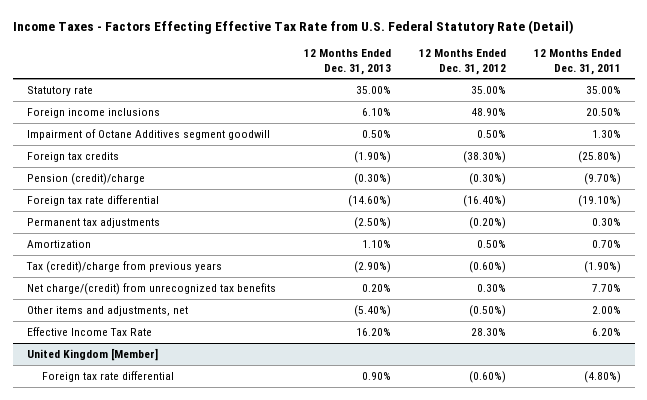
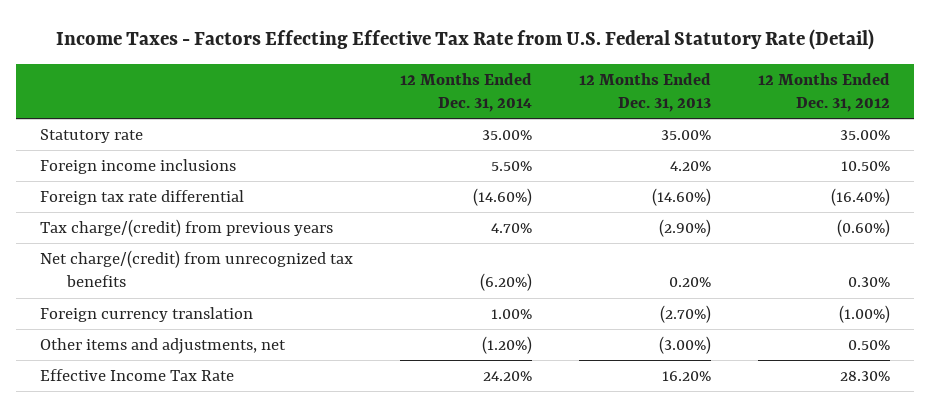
- | 12 Months Ended Dec. 31, 2013 | 12 Months Ended Dec. 31, 2012 | 12 Months Ended Dec. 31, 2011
+ | 12 Months Ended Dec. 31, 2014 | 12 Months Ended Dec. 31, 2013 | 12 Months Ended Dec. 31, 2012
- Foreign income inclusions | 6.10% | 48.90% | 20.50%
- Impairment of Octane Additives segment goodwill | 0.50% | 0.50% | 1.30%
- Foreign tax credits | (1.90%) | (38.30%) | (25.80%)
- Pension (credit)/charge | (0.30%) | (0.30%) | (9.70%)
+ Foreign income inclusions | 5.50% | 4.20% | 10.50%
- Permanent tax adjustments | (2.50%) | (0.20%) | 0.30%
- Amortization | 1.10% | 0.50% | 0.70%
- Tax (credit)/charge from previous years | (2.90%) | (0.60%) | (1.90%)
+ Tax charge/(credit) from previous years | 4.70% | (2.90%) | (0.60%)
- Other items and adjustments, net | (5.40%) | (0.50%) | 2.00%
+ Foreign currency translation | 1.00% | (2.70%) | (1.00%)
+ Other items and adjustments, net | (1.20%) | (3.00%) | 0.50%
- United Kingdom [Member]
- Foreign tax rate differential | 0.90% | (0.60%) | (4.80%)

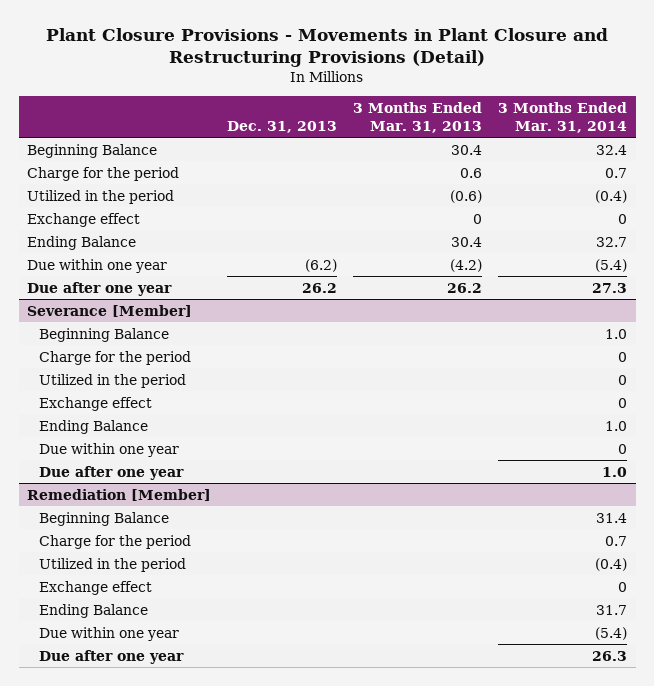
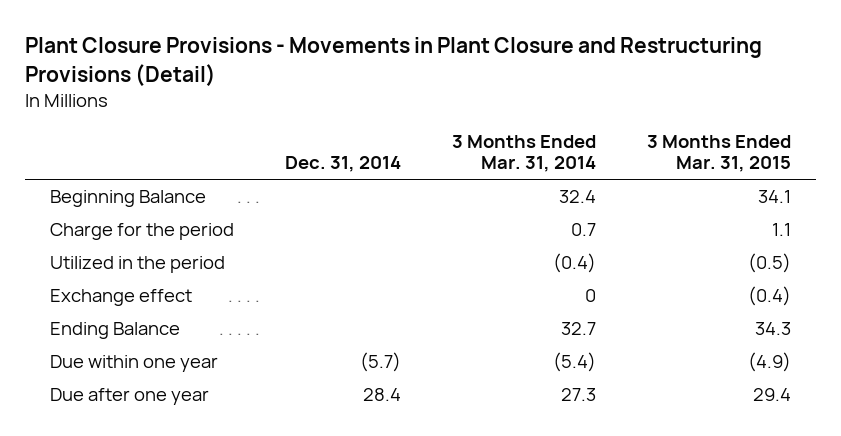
- | Dec. 31, 2013 | 3 Months Ended Mar. 31, 2013 | 3 Months Ended Mar. 31, 2014
+ | Dec. 31, 2014 | 3 Months Ended Mar. 31, 2014 | 3 Months Ended Mar. 31, 2015
- Severance [Member]
- Beginning Balance | | | 1.0
- Charge for the period | | | 0
- Utilized in the period | | | 0
- Exchange effect | | | 0
- Ending Balance | | | 1.0
- Due within one year | | | 0
- Due after one year | | | 1.0
- Remediation [Member]
- Beginning Balance | | | 31.4
- Charge for the period | | | 0.7
- Utilized in the period | | | (0.4)
- Exchange effect | | | 0
- Ending Balance | | | 31.7
- Due within one year | | | (5.4)
- Due after one year | | | 26.3

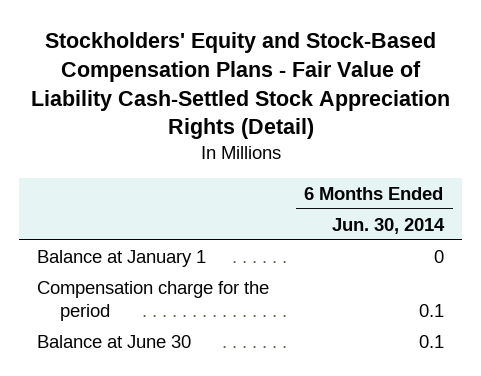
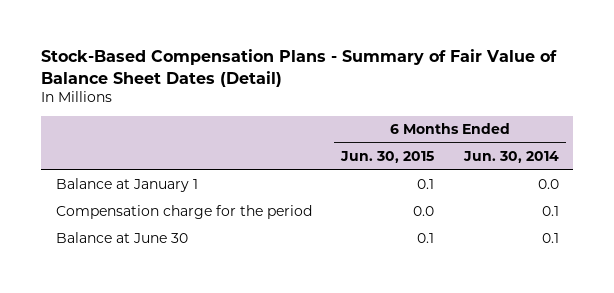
- Stockholders' Equity and Stock-Based Compensation Plans - Fair Value of Liability Cash-Settled Stock Appreciation Rights (Detail)
+ Stock-Based Compensation Plans - Summary of Fair Value of Balance Sheet Dates (Detail)
- | 6 Months Ended Jun. 30, 2014
+ | 6 Months Ended Jun. 30, 2015 | 6 Months Ended Jun. 30, 2014
- Balance at January 1 | 0
+ Balance at January 1 | 0.1 | 0.0

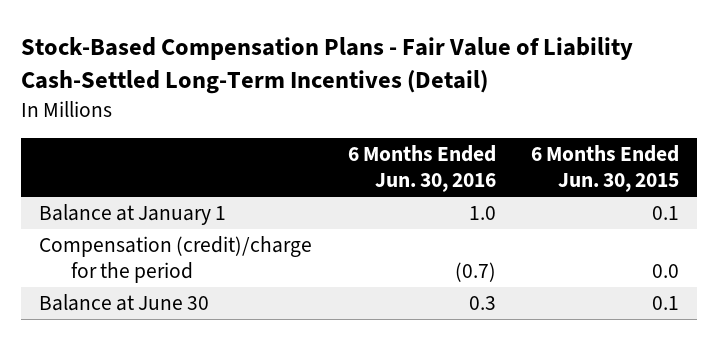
- Stock-Based Compensation Plans - Summary of Fair Value of Balance Sheet Dates (Detail)
+ Stock-Based Compensation Plans - Fair Value of Liability Cash-Settled Long-Term Incentives (Detail)
- | 6 Months Ended Jun. 30, 2015 | 6 Months Ended Jun. 30, 2014
+ | 6 Months Ended Jun. 30, 2016 | 6 Months Ended Jun. 30, 2015
- Compensation charge for the period | 0.0 | 0.1
+ Compensation (credit)/charge for the period | (0.7) | 0.0

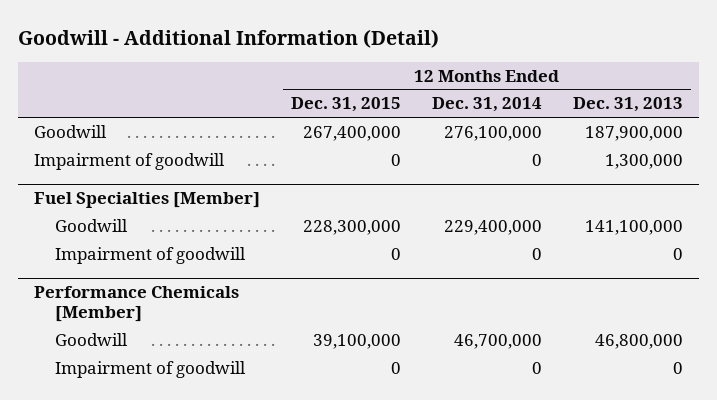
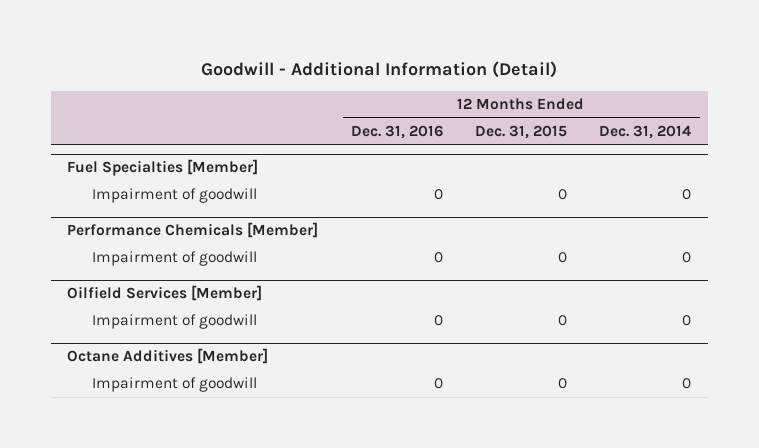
- | 12 Months Ended Dec. 31, 2015 | 12 Months Ended Dec. 31, 2014 | 12 Months Ended Dec. 31, 2013
+ | 12 Months Ended Dec. 31, 2016 | 12 Months Ended Dec. 31, 2015 | 12 Months Ended Dec. 31, 2014
- Goodwill | 267,400,000 | 276,100,000 | 187,900,000
- Impairment of goodwill | 0 | 0 | 1,300,000
@ Fuel Specialties [Member]
- Goodwill | 228,300,000 | 229,400,000 | 141,100,000
@ Performance Chemicals [Member]
- Goodwill | 39,100,000 | 46,700,000 | 46,800,000
+ Oilfield Services [Member]
+ Impairment of goodwill | 0 | 0 | 0
+ Octane Additives [Member]
+ Impairment of goodwill | 0 | 0 | 0

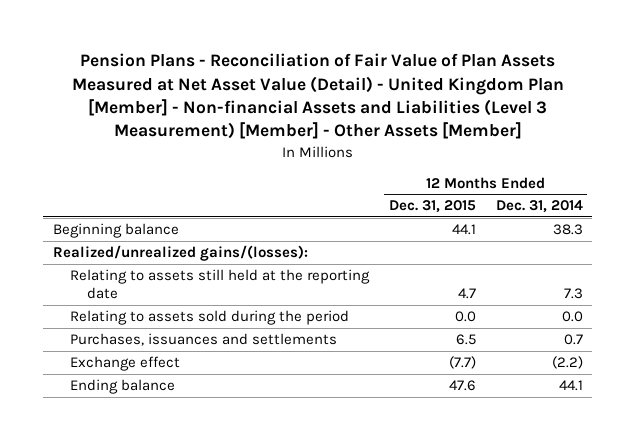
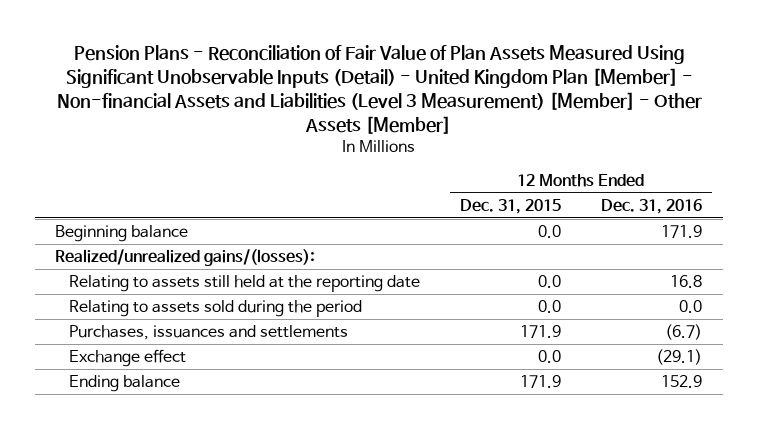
- Pension Plans - Reconciliation of Fair Value of Plan Assets Measured at Net Asset Value (Detail) - United Kingdom Plan [Member] - Non-financial Assets and Liabilities (Level 3 Measurement) [Member] - Other Assets [Member]
+ Pension Plans - Reconciliation of Fair Value of Plan Assets Measured Using Significant Unobservable Inputs (Detail) - United Kingdom Plan [Member] - Non-financial Assets and Liabilities (Level 3 Measurement) [Member] - Other Assets [Member]
- | 12 Months Ended Dec. 31, 2015 | 12 Months Ended Dec. 31, 2014
+ | 12 Months Ended Dec. 31, 2015 | 12 Months Ended Dec. 31, 2016
- Beginning balance | 44.1 | 38.3
+ Beginning balance | 0.0 | 171.9
- Relating to assets still held at the reporting date | 4.7 | 7.3
+ Relating to assets still held at the reporting date | 0.0 | 16.8
- Purchases, issuances and settlements | 6.5 | 0.7
- Exchange effect | (7.7) | (2.2)
- Ending balance | 47.6 | 44.1
+ Purchases, issuances and settlements | 171.9 | (6.7)
+ Exchange effect | 0.0 | (29.1)
+ Ending balance | 171.9 | 152.9

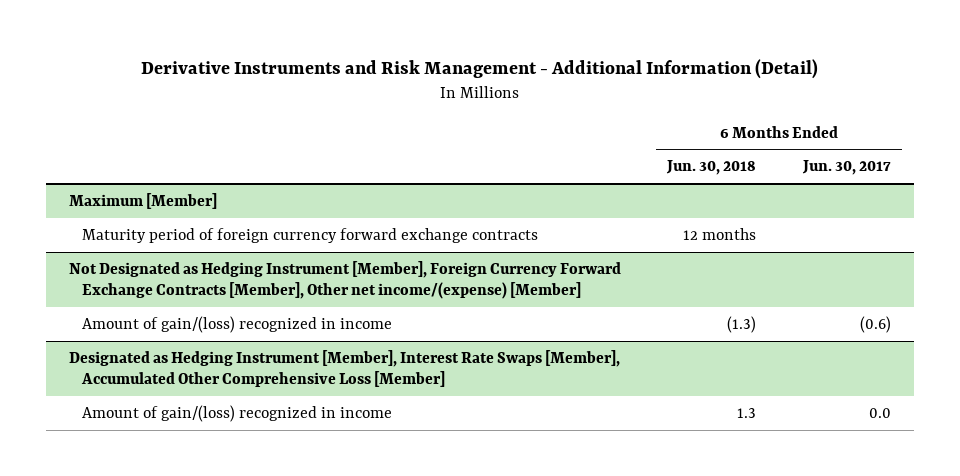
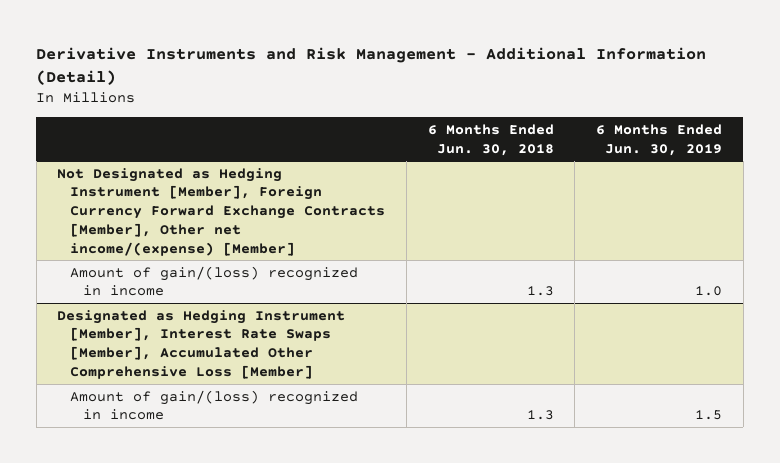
- | 6 Months Ended Jun. 30, 2018 | 6 Months Ended Jun. 30, 2017
+ | 6 Months Ended Jun. 30, 2018 | 6 Months Ended Jun. 30, 2019
- Maximum [Member]
- Maturity period of foreign currency forward exchange contracts | 12 months |
@ Not Designated as Hedging Instrument [Member], Foreign Currency Forward Exchange Contracts [Member], Other net income/(expense) [Member]
- Amount of gain/(loss) recognized in income | (1.3) | (0.6)
+ Amount of gain/(loss) recognized in income | 1.3 | 1.0

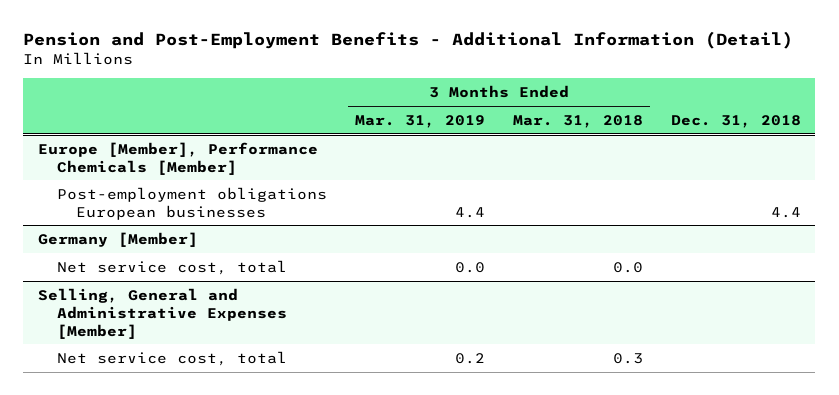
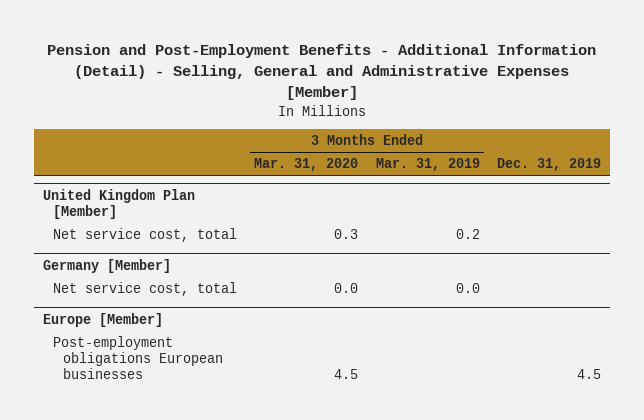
- Pension and Post-Employment Benefits - Additional Information (Detail)
+ Pension and Post-Employment Benefits - Additional Information (Detail) - Selling, General and Administrative Expenses [Member]
- | 3 Months Ended Mar. 31, 2019 | 3 Months Ended Mar. 31, 2018 | Dec. 31, 2018
+ | 3 Months Ended Mar. 31, 2020 | 3 Months Ended Mar. 31, 2019 | Dec. 31, 2019
- Europe [Member], Performance Chemicals [Member]
- Post-employment obligations European businesses | 4.4 | | 4.4
+ United Kingdom Plan [Member]
+ Net service cost, total | 0.3 | 0.2 |
- Selling, General and Administrative Expenses [Member]
- Net service cost, total | 0.2 | 0.3 |
+ Europe [Member]
+ Post-employment obligations European businesses | 4.5 | | 4.5

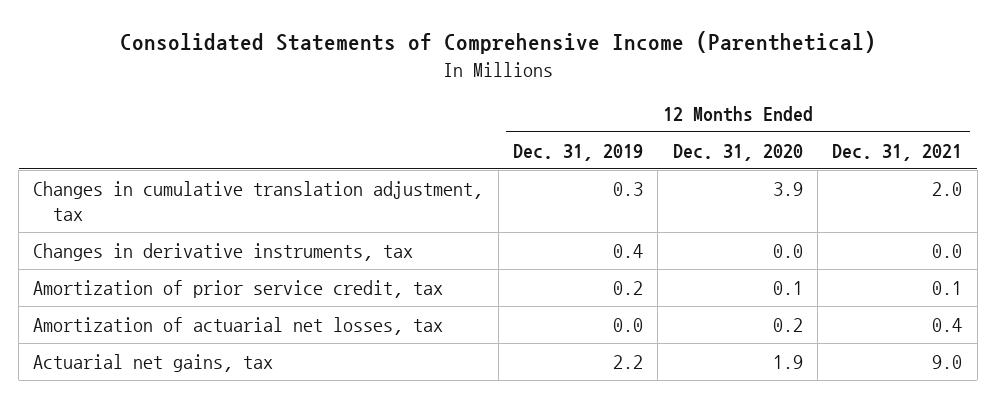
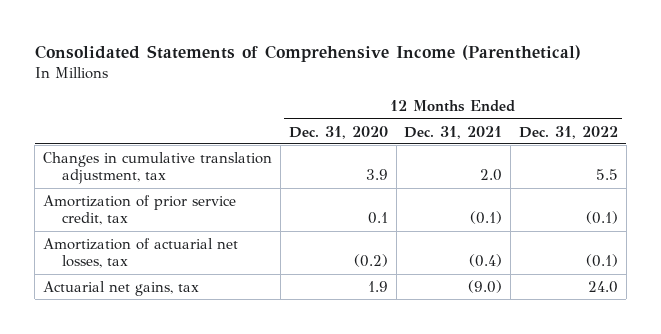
- | 12 Months Ended Dec. 31, 2019 | 12 Months Ended Dec. 31, 2020 | 12 Months Ended Dec. 31, 2021
+ | 12 Months Ended Dec. 31, 2020 | 12 Months Ended Dec. 31, 2021 | 12 Months Ended Dec. 31, 2022
- Changes in derivative instruments, tax | 0.4 | 0.0 | 0.0
- Amortization of prior service credit, tax | 0.2 | 0.1 | 0.1
- Amortization of actuarial net losses, tax | 0.0 | 0.2 | 0.4
- Actuarial net gains, tax | 2.2 | 1.9 | 9.0
+ Amortization of prior service credit, tax | 0.1 | (0.1) | (0.1)
+ Amortization of actuarial net losses, tax | (0.2) | (0.4) | (0.1)
+ Actuarial net gains, tax | 1.9 | (9.0) | 24.0

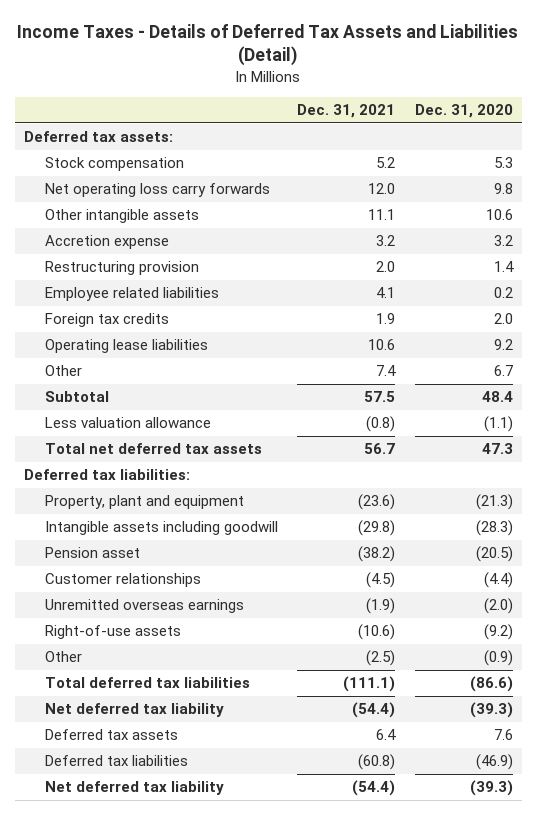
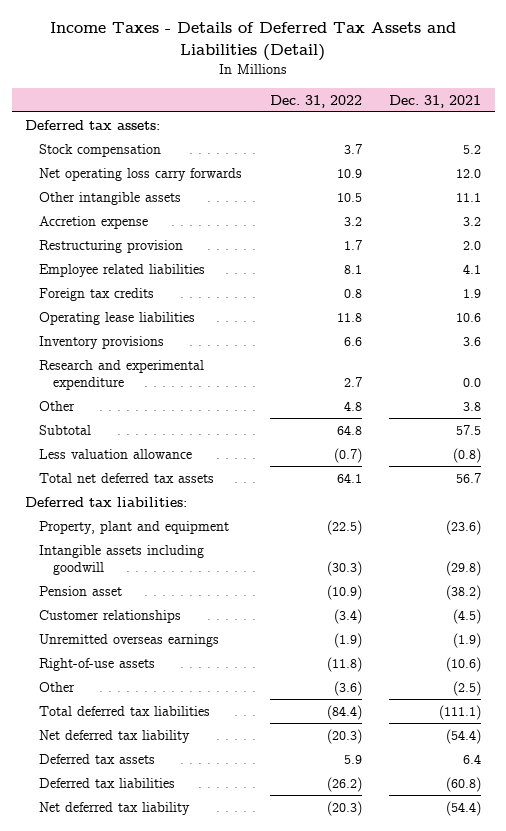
- | Dec. 31, 2021 | Dec. 31, 2020
+ | Dec. 31, 2022 | Dec. 31, 2021
- Other | 7.4 | 6.7
+ Inventory provisions | 6.6 | 3.6
+ Research and experimental expenditure | 2.7 | 0.0
+ Other | 4.8 | 3.8

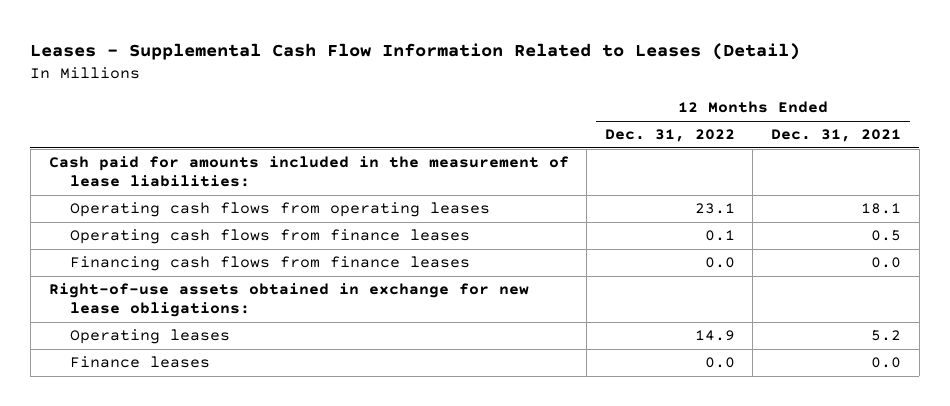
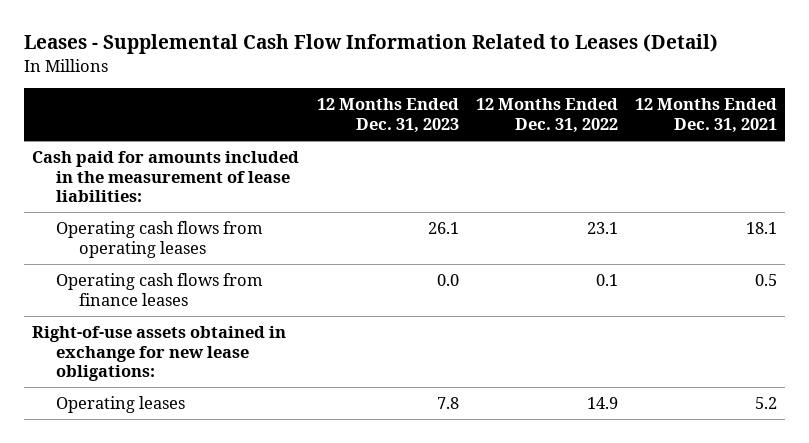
- | 12 Months Ended Dec. 31, 2022 | 12 Months Ended Dec. 31, 2021
+ | 12 Months Ended Dec. 31, 2023 | 12 Months Ended Dec. 31, 2022 | 12 Months Ended Dec. 31, 2021
- Financing cash flows from finance leases | 0.0 | 0.0
- Finance leases | 0.0 | 0.0

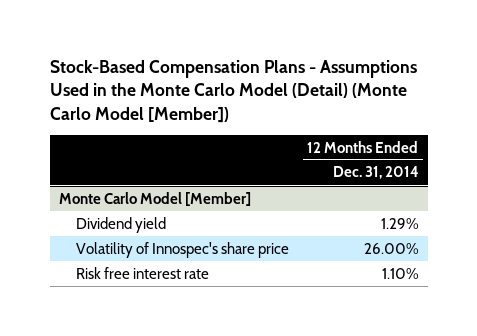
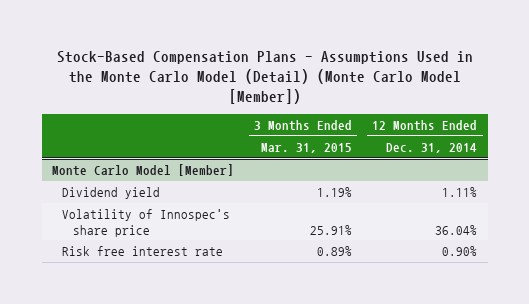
- | 12 Months Ended Dec. 31, 2014
+ | 3 Months Ended Mar. 31, 2015 | 12 Months Ended Dec. 31, 2014
@ Monte Carlo Model [Member]
- Dividend yield | 1.29%
- Volatility of Innospec's share price | 26.00%
- Risk free interest rate | 1.10%
+ Dividend yield | 1.19% | 1.11%
+ Volatility of Innospec's share price | 25.91% | 36.04%
+ Risk free interest rate | 0.89% | 0.90%

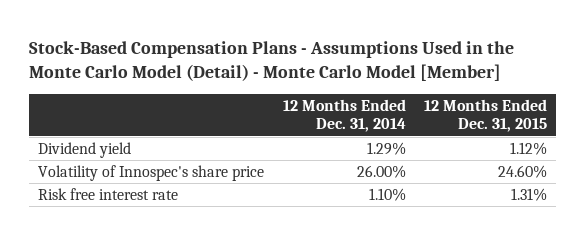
- Stock-Based Compensation Plans - Assumptions Used in the Monte Carlo Model (Detail) (Monte Carlo Model [Member])
+ Stock-Based Compensation Plans - Assumptions Used in the Monte Carlo Model (Detail) - Monte Carlo Model [Member]
- | 3 Months Ended Mar. 31, 2015 | 12 Months Ended Dec. 31, 2014
+ | 12 Months Ended Dec. 31, 2014 | 12 Months Ended Dec. 31, 2015
- Monte Carlo Model [Member]
- Dividend yield | 1.19% | 1.11%
- Volatility of Innospec's share price | 25.91% | 36.04%
- Risk free interest rate | 0.89% | 0.90%
+ Dividend yield | 1.29% | 1.12%
+ Volatility of Innospec's share price | 26.00% | 24.60%
+ Risk free interest rate | 1.10% | 1.31%

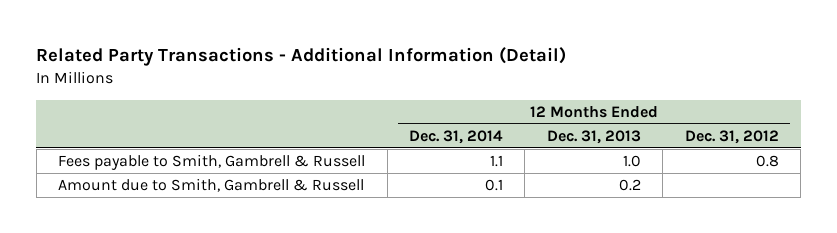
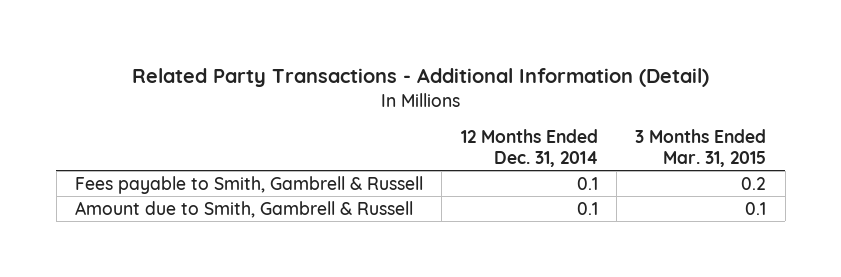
- | 12 Months Ended Dec. 31, 2014 | 12 Months Ended Dec. 31, 2013 | 12 Months Ended Dec. 31, 2012
+ | 12 Months Ended Dec. 31, 2014 | 3 Months Ended Mar. 31, 2015
- Fees payable to Smith, Gambrell & Russell | 1.1 | 1.0 | 0.8
+ Fees payable to Smith, Gambrell & Russell | 0.1 | 0.2

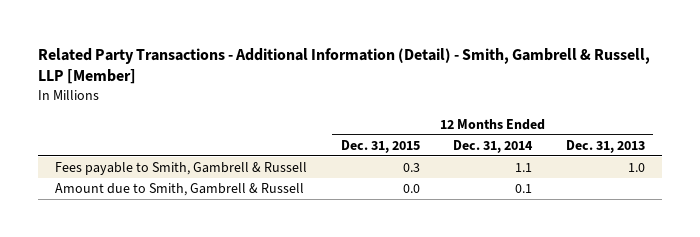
- Related Party Transactions - Additional Information (Detail)
+ Related Party Transactions - Additional Information (Detail) - Smith, Gambrell & Russell, LLP [Member]
- | 12 Months Ended Dec. 31, 2014 | 3 Months Ended Mar. 31, 2015
+ | 12 Months Ended Dec. 31, 2015 | 12 Months Ended Dec. 31, 2014 | 12 Months Ended Dec. 31, 2013
- Fees payable to Smith, Gambrell & Russell | 0.1 | 0.2
+ Fees payable to Smith, Gambrell & Russell | 0.3 | 1.1 | 1.0

